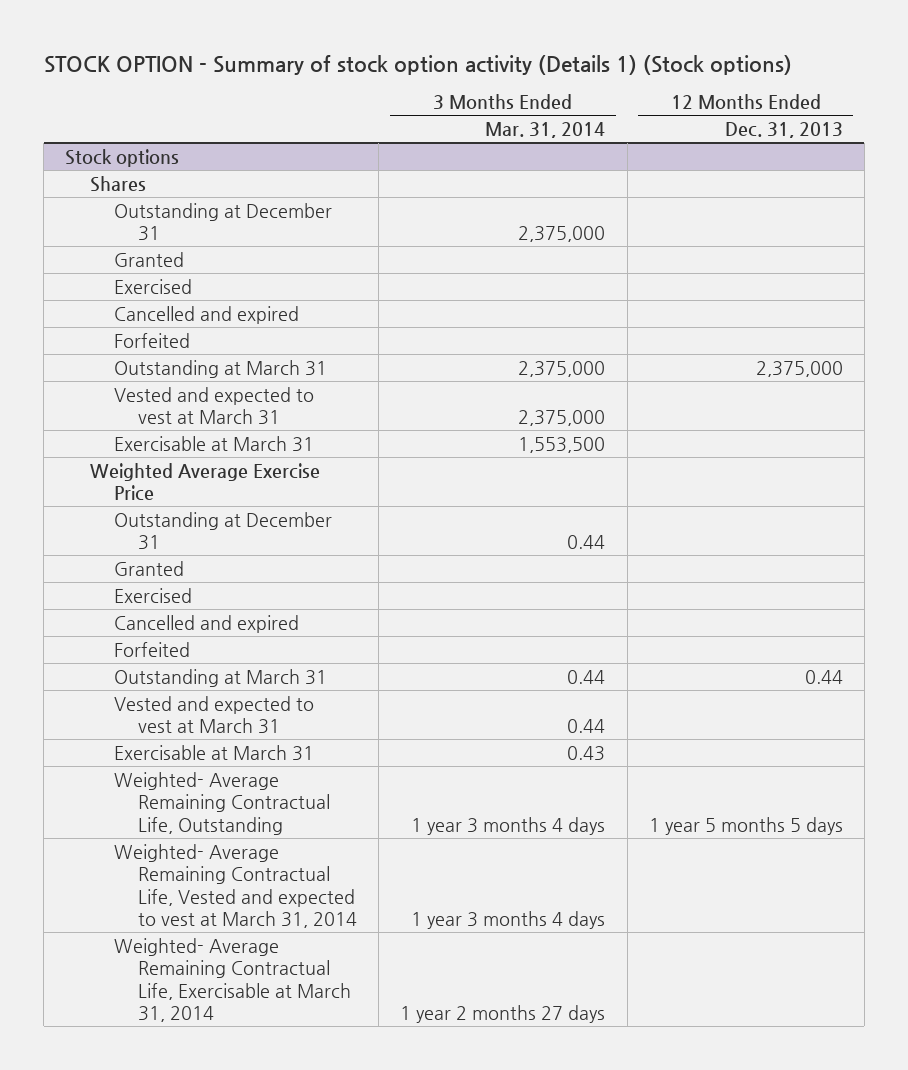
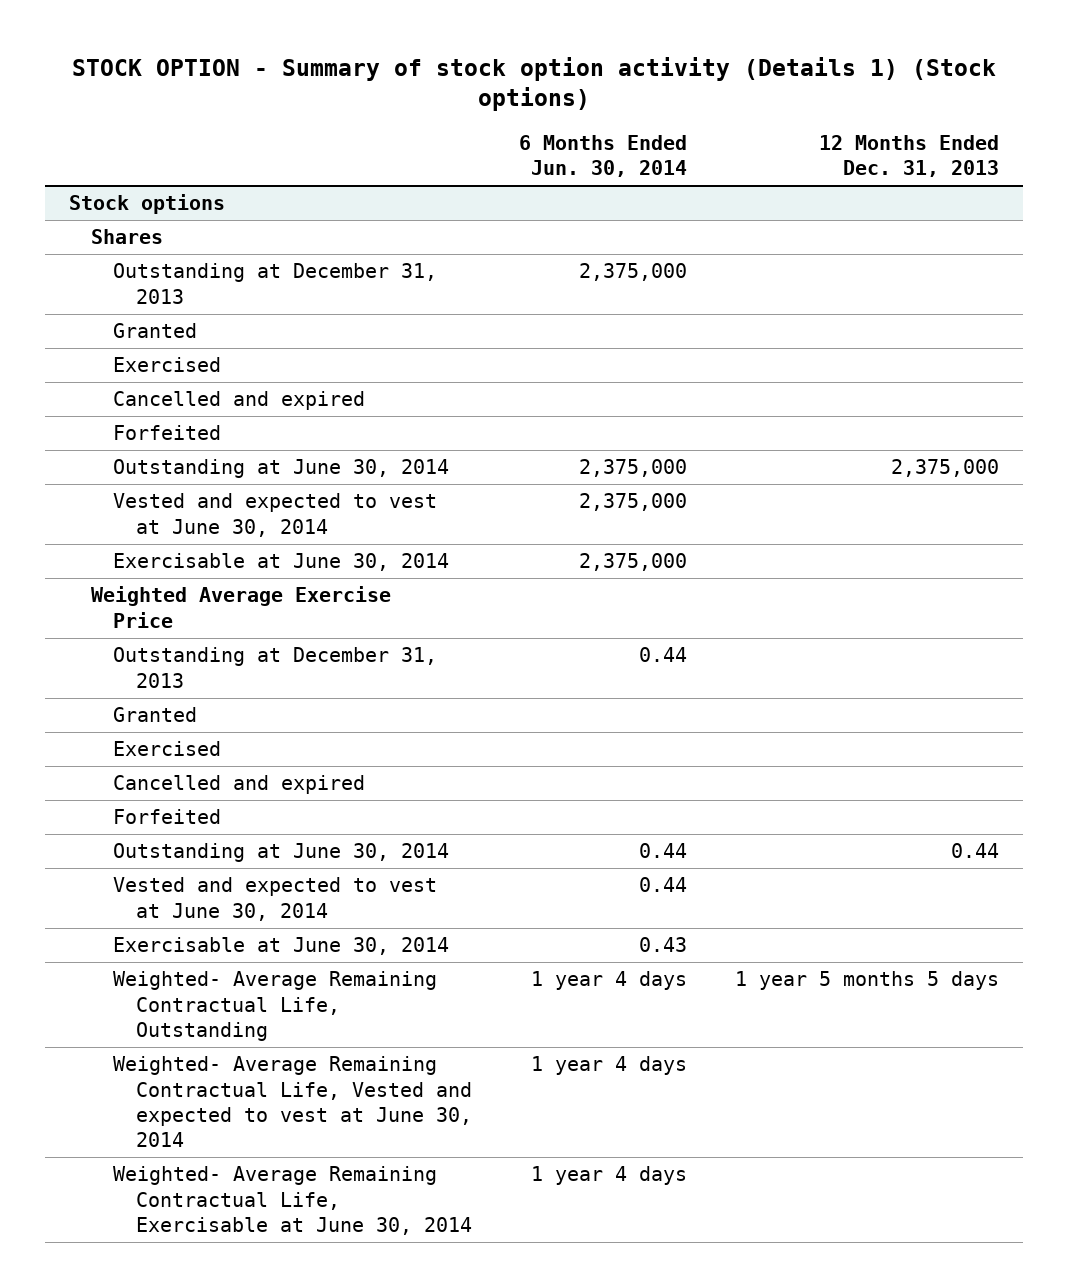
- | 3 Months Ended Mar. 31, 2014 | 12 Months Ended Dec. 31, 2013
+ | 6 Months Ended Jun. 30, 2014 | 12 Months Ended Dec. 31, 2013
@ Stock options
- Outstanding at December 31 | 2,375,000 |
+ Outstanding at December 31, 2013 | 2,375,000 |
- Outstanding at March 31 | 2,375,000 | 2,375,000
- Vested and expected to vest at March 31 | 2,375,000 |
- Exercisable at March 31 | 1,553,500 |
+ Outstanding at June 30, 2014 | 2,375,000 | 2,375,000
+ Vested and expected to vest at June 30, 2014 | 2,375,000 |
+ Exercisable at June 30, 2014 | 2,375,000 |
- Outstanding at December 31 | 0.44 |
+ Outstanding at December 31, 2013 | 0.44 |
- Outstanding at March 31 | 0.44 | 0.44
- Vested and expected to vest at March 31 | 0.44 |
- Exercisable at March 31 | 0.43 |
+ Outstanding at June 30, 2014 | 0.44 | 0.44
+ Vested and expected to vest at June 30, 2014 | 0.44 |
+ Exercisable at June 30, 2014 | 0.43 |
- Weighted- Average Remaining Contractual Life, Vested and expected to vest at March 31, 2014 | 1 year 3 months 4 days |
- Weighted- Average Remaining Contractual Life, Exercisable at March 31, 2014 | 1 year 2 months 27 days |
+ Weighted- Average Remaining Contractual Life, Vested and expected to vest at June 30, 2014 | 1 year 4 days |
+ Weighted- Average Remaining Contractual Life, Exercisable at June 30, 2014 | 1 year 4 days |

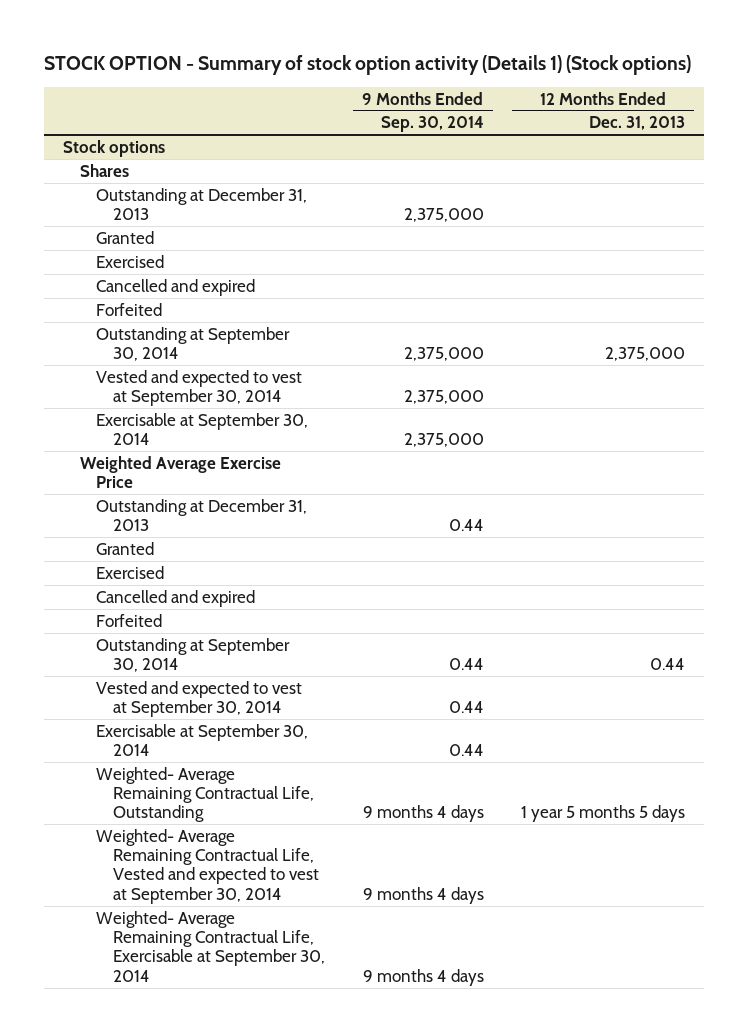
- | 6 Months Ended Jun. 30, 2014 | 12 Months Ended Dec. 31, 2013
+ | 9 Months Ended Sep. 30, 2014 | 12 Months Ended Dec. 31, 2013
@ Stock options
- Outstanding at June 30, 2014 | 2,375,000 | 2,375,000
- Vested and expected to vest at June 30, 2014 | 2,375,000 |
- Exercisable at June 30, 2014 | 2,375,000 |
+ Outstanding at September 30, 2014 | 2,375,000 | 2,375,000
+ Vested and expected to vest at September 30, 2014 | 2,375,000 |
+ Exercisable at September 30, 2014 | 2,375,000 |
- Outstanding at June 30, 2014 | 0.44 | 0.44
- Vested and expected to vest at June 30, 2014 | 0.44 |
- Exercisable at June 30, 2014 | 0.43 |
+ Outstanding at September 30, 2014 | 0.44 | 0.44
+ Vested and expected to vest at September 30, 2014 | 0.44 |
+ Exercisable at September 30, 2014 | 0.44 |
- Weighted- Average Remaining Contractual Life, Vested and expected to vest at June 30, 2014 | 1 year 4 days |
- Weighted- Average Remaining Contractual Life, Exercisable at June 30, 2014 | 1 year 4 days |
+ Weighted- Average Remaining Contractual Life, Vested and expected to vest at September 30, 2014 | 9 months 4 days |
+ Weighted- Average Remaining Contractual Life, Exercisable at September 30, 2014 | 9 months 4 days |

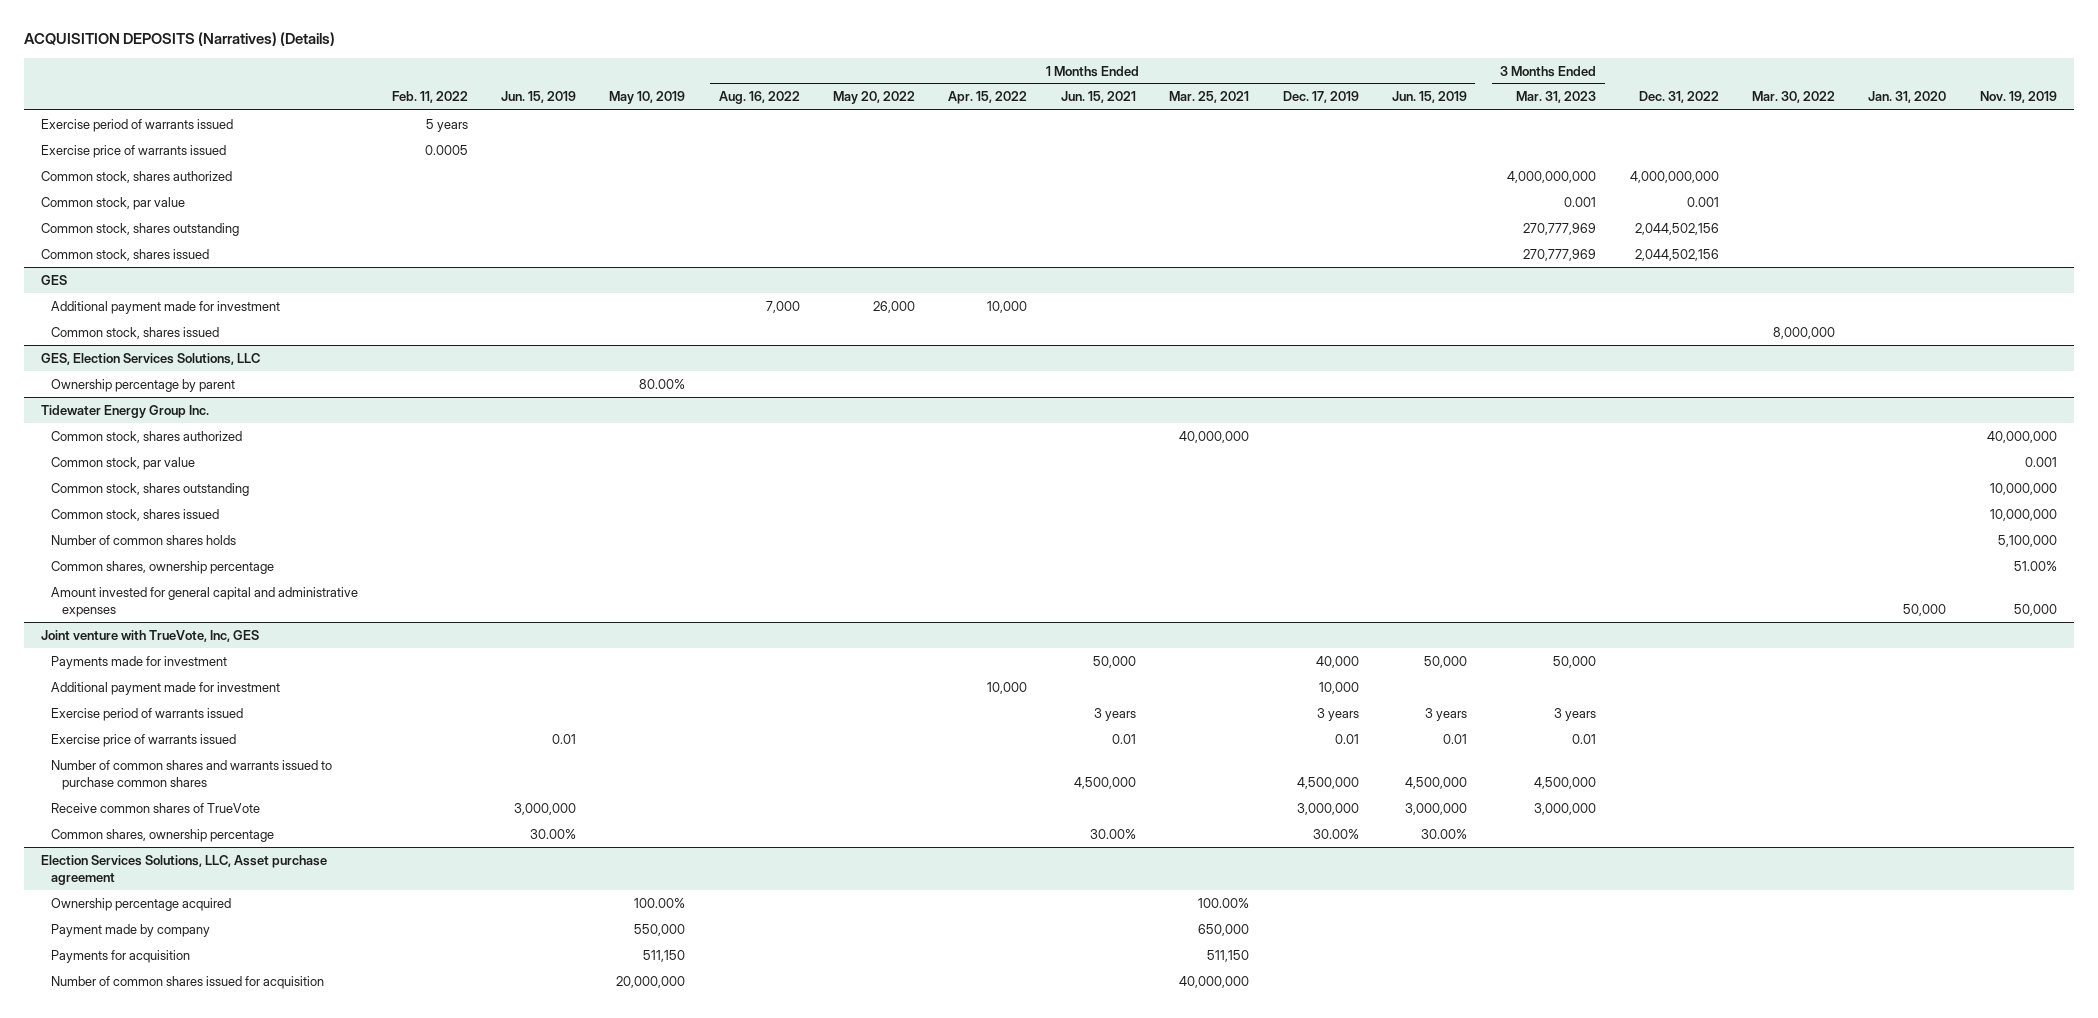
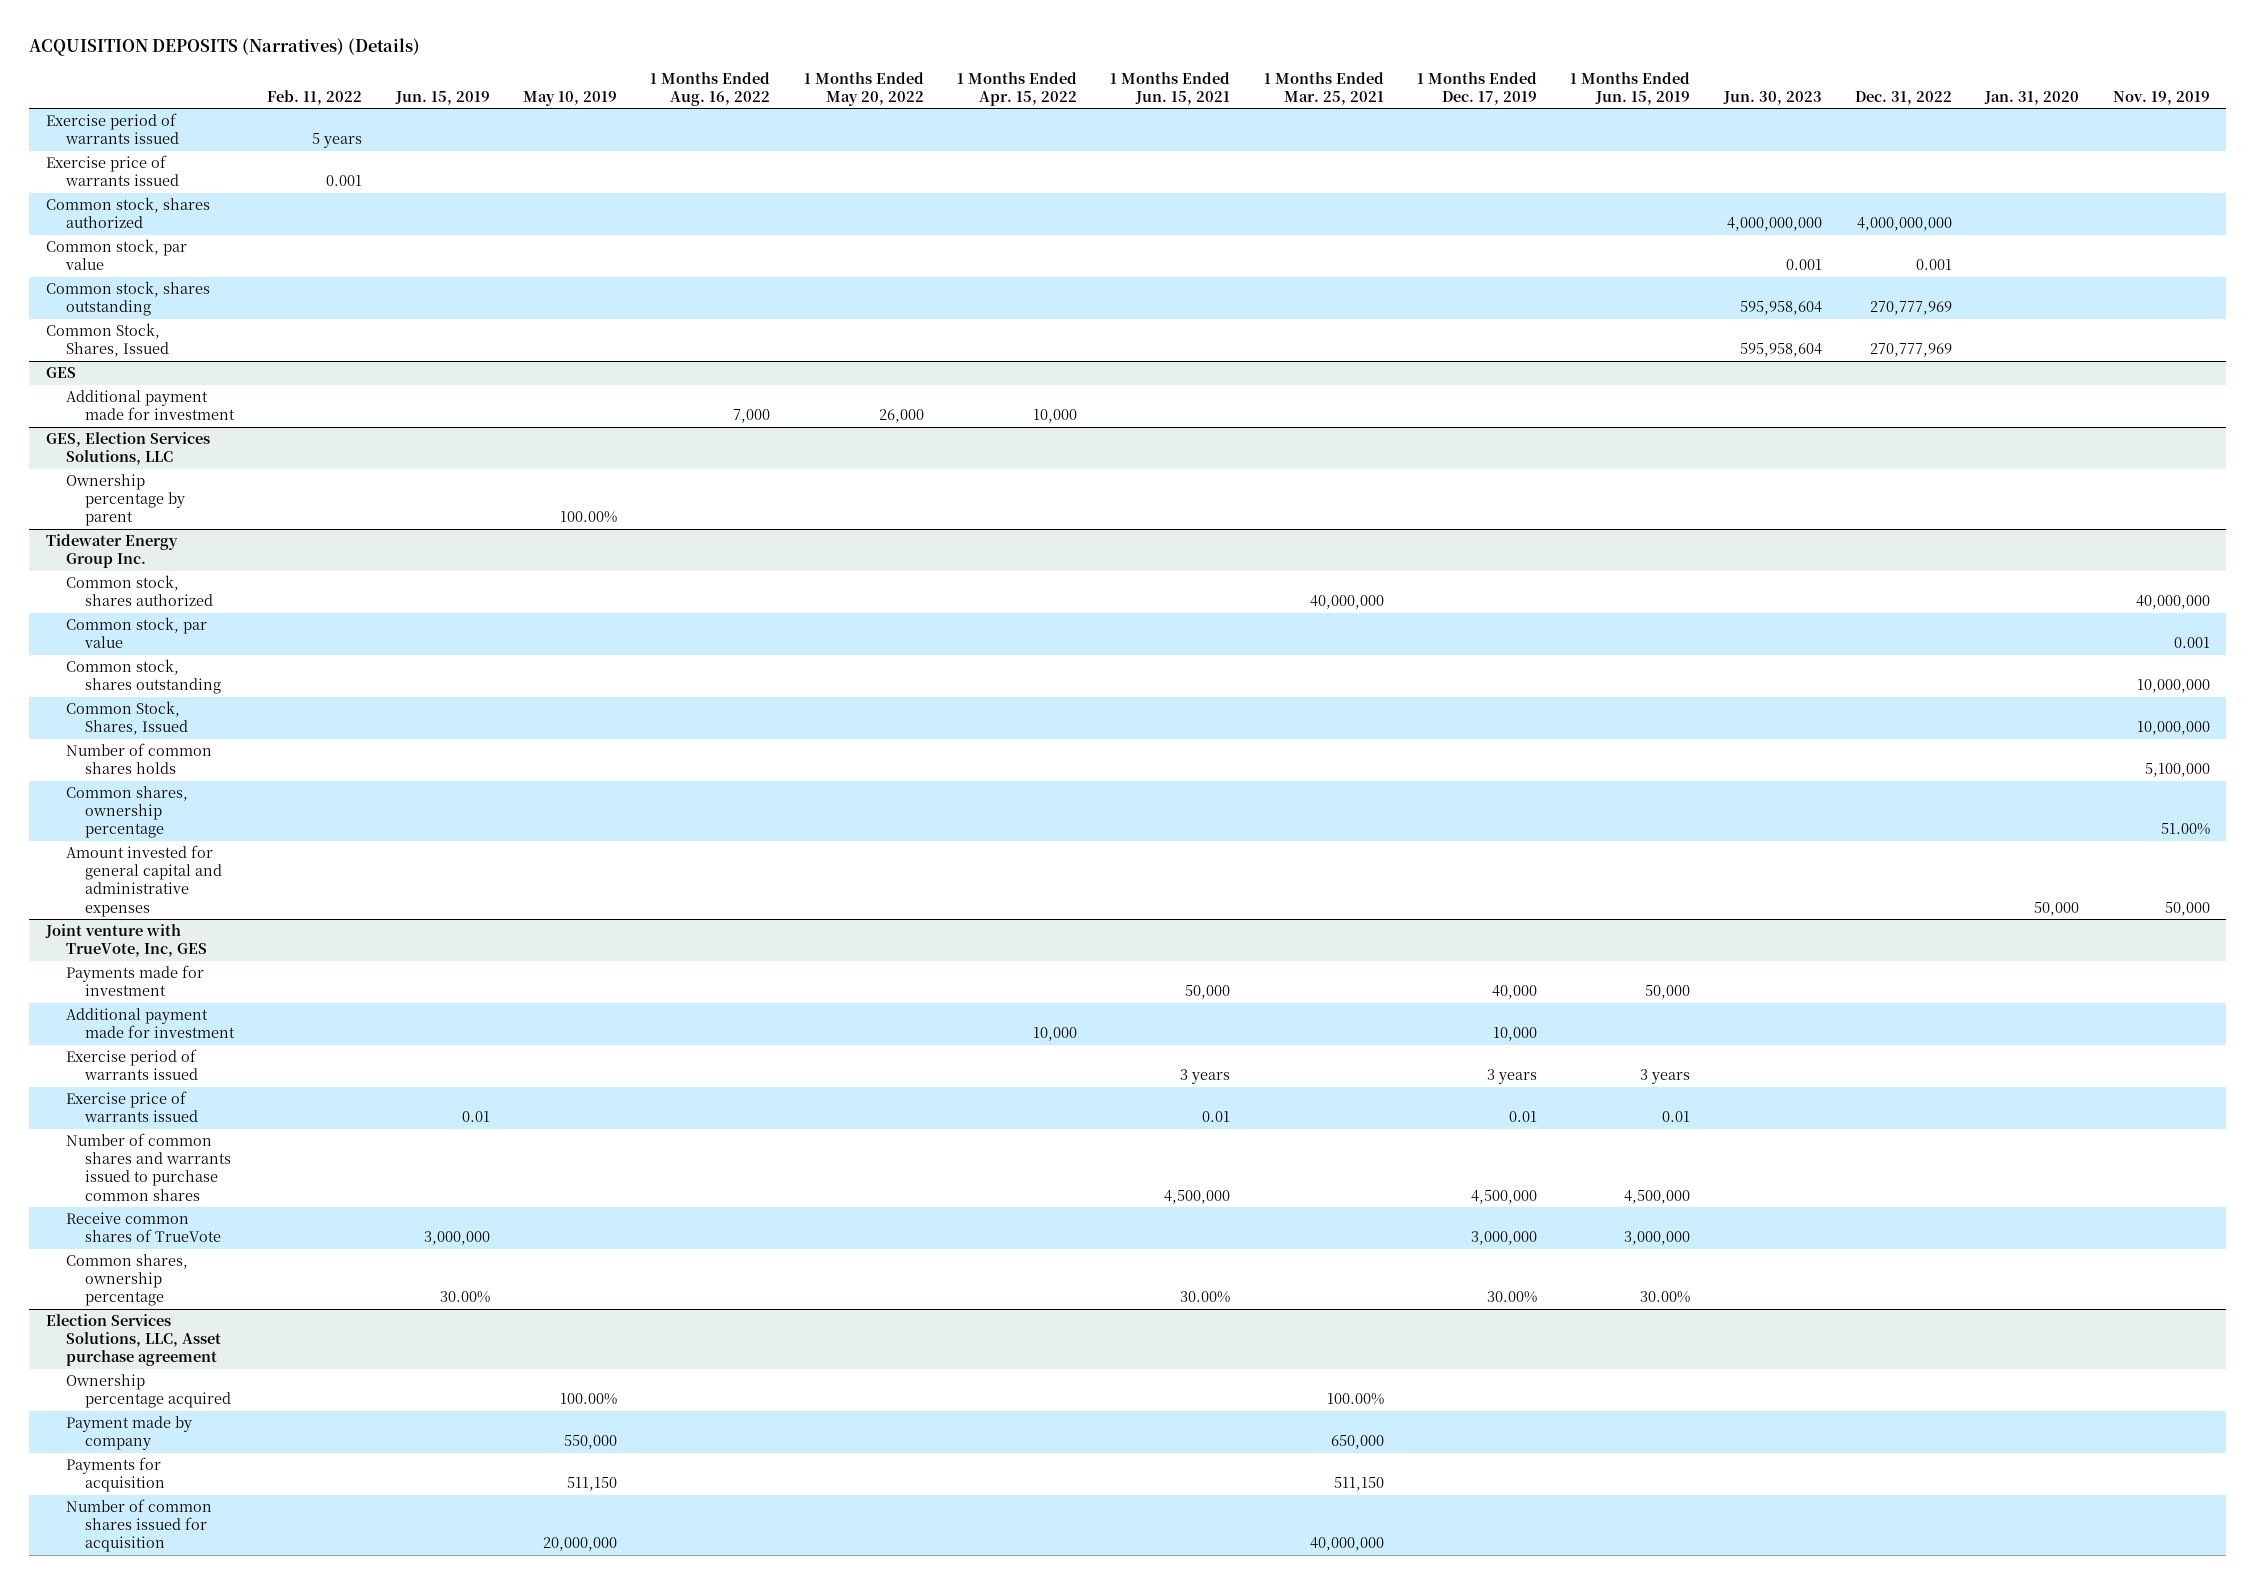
- | Feb. 11, 2022 | Jun. 15, 2019 | May 10, 2019 | 1 Months Ended Aug. 16, 2022 | 1 Months Ended May 20, 2022 | 1 Months Ended Apr. 15, 2022 | 1 Months Ended Jun. 15, 2021 | 1 Months Ended Mar. 25, 2021 | 1 Months Ended Dec. 17, 2019 | 1 Months Ended Jun. 15, 2019 | 3 Months Ended Mar. 31, 2023 | Dec. 31, 2022 | Mar. 30, 2022 | Jan. 31, 2020 | Nov. 19, 2019
+ | Feb. 11, 2022 | Jun. 15, 2019 | May 10, 2019 | 1 Months Ended Aug. 16, 2022 | 1 Months Ended May 20, 2022 | 1 Months Ended Apr. 15, 2022 | 1 Months Ended Jun. 15, 2021 | 1 Months Ended Mar. 25, 2021 | 1 Months Ended Dec. 17, 2019 | 1 Months Ended Jun. 15, 2019 | Jun. 30, 2023 | Dec. 31, 2022 | Jan. 31, 2020 | Nov. 19, 2019
- Exercise price of warrants issued | 0.0005 | | | | | | | | | | | | | |
+ Exercise price of warrants issued | 0.001 | | | | | | | | | | | | |
- Common stock, shares outstanding | | | | | | | | | | | 270,777,969 | 2,044,502,156 | | |
- Common stock, shares issued | | | | | | | | | | | 270,777,969 | 2,044,502,156 | | |
+ Common stock, shares outstanding | | | | | | | | | | | 595,958,604 | 270,777,969 | |
+ Common Stock, Shares, Issued | | | | | | | | | | | 595,958,604 | 270,777,969 | |
@ GES
- Common stock, shares issued | | | | | | | | | | | | | 8,000,000 | |
@ GES, Election Services Solutions, LLC
- Ownership percentage by parent | | | 80.00% | | | | | | | | | | | |
+ Ownership percentage by parent | | | 100.00% | | | | | | | | | | |
@ Tidewater Energy Group Inc.
- Common stock, shares issued | | | | | | | | | | | | | | | 10,000,000
+ Common Stock, Shares, Issued | | | | | | | | | | | | | | 10,000,000

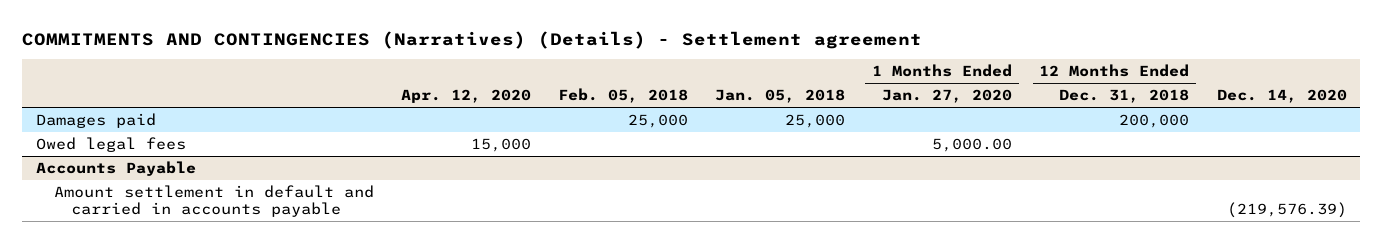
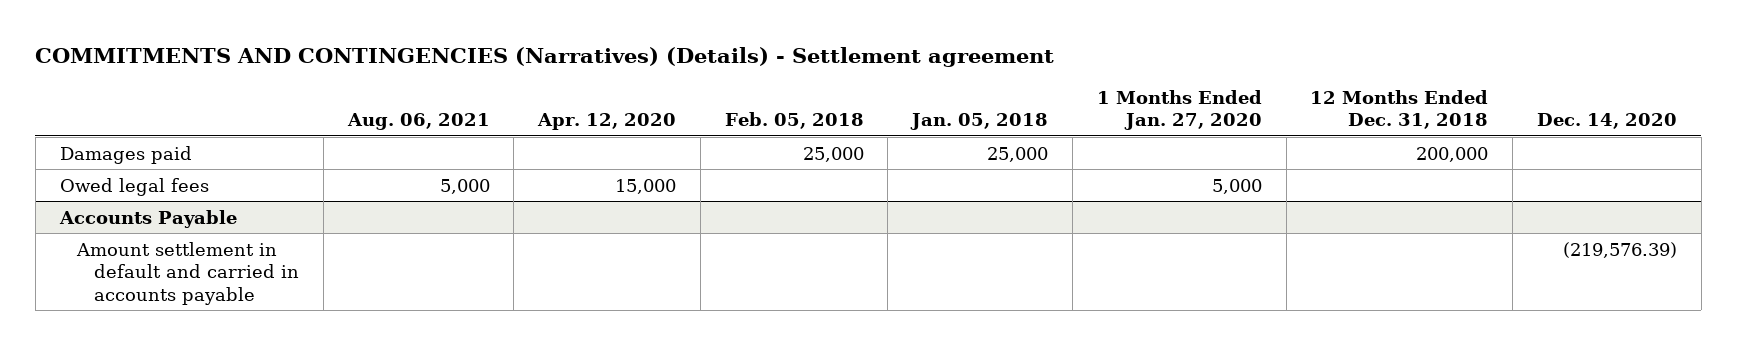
- | Apr. 12, 2020 | Feb. 05, 2018 | Jan. 05, 2018 | 1 Months Ended Jan. 27, 2020 | 12 Months Ended Dec. 31, 2018 | Dec. 14, 2020
+ | Aug. 06, 2021 | Apr. 12, 2020 | Feb. 05, 2018 | Jan. 05, 2018 | 1 Months Ended Jan. 27, 2020 | 12 Months Ended Dec. 31, 2018 | Dec. 14, 2020
- Owed legal fees | 15,000 | | | 5,000.00 | |
+ Owed legal fees | 5,000 | 15,000 | | | 5,000 | |

